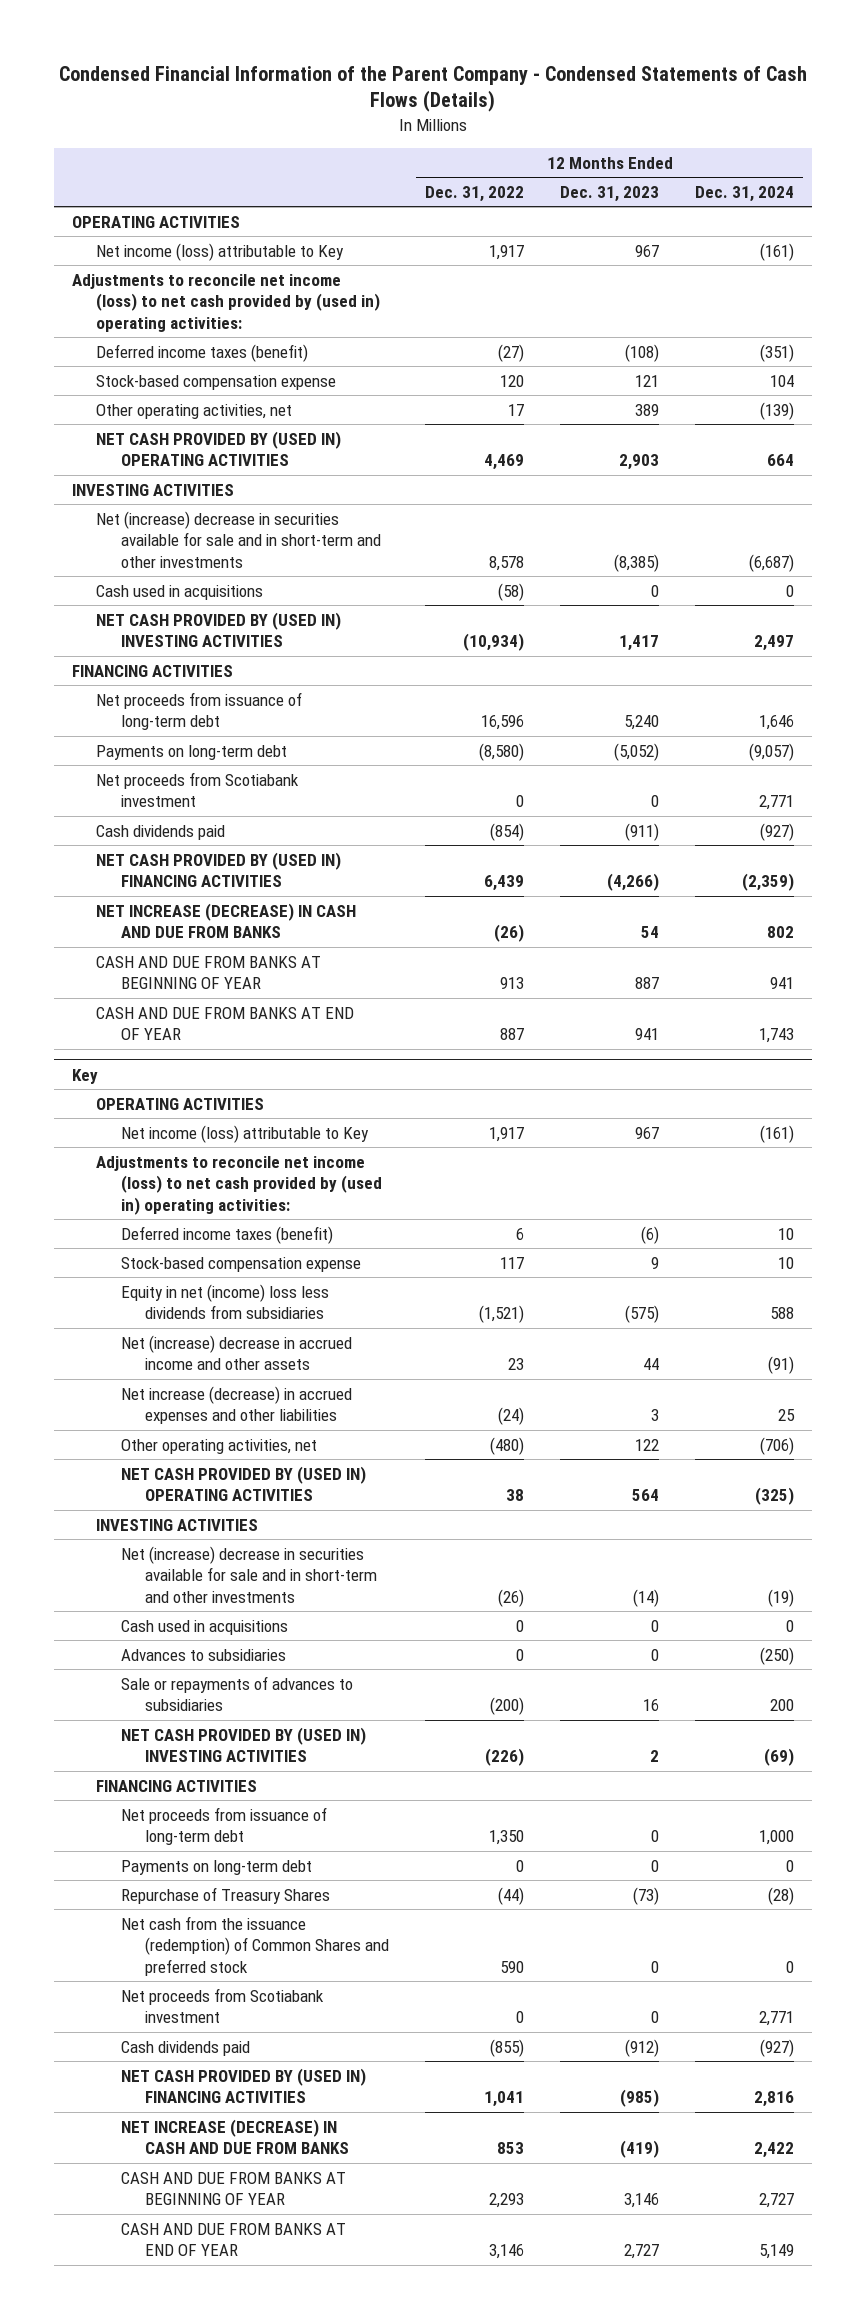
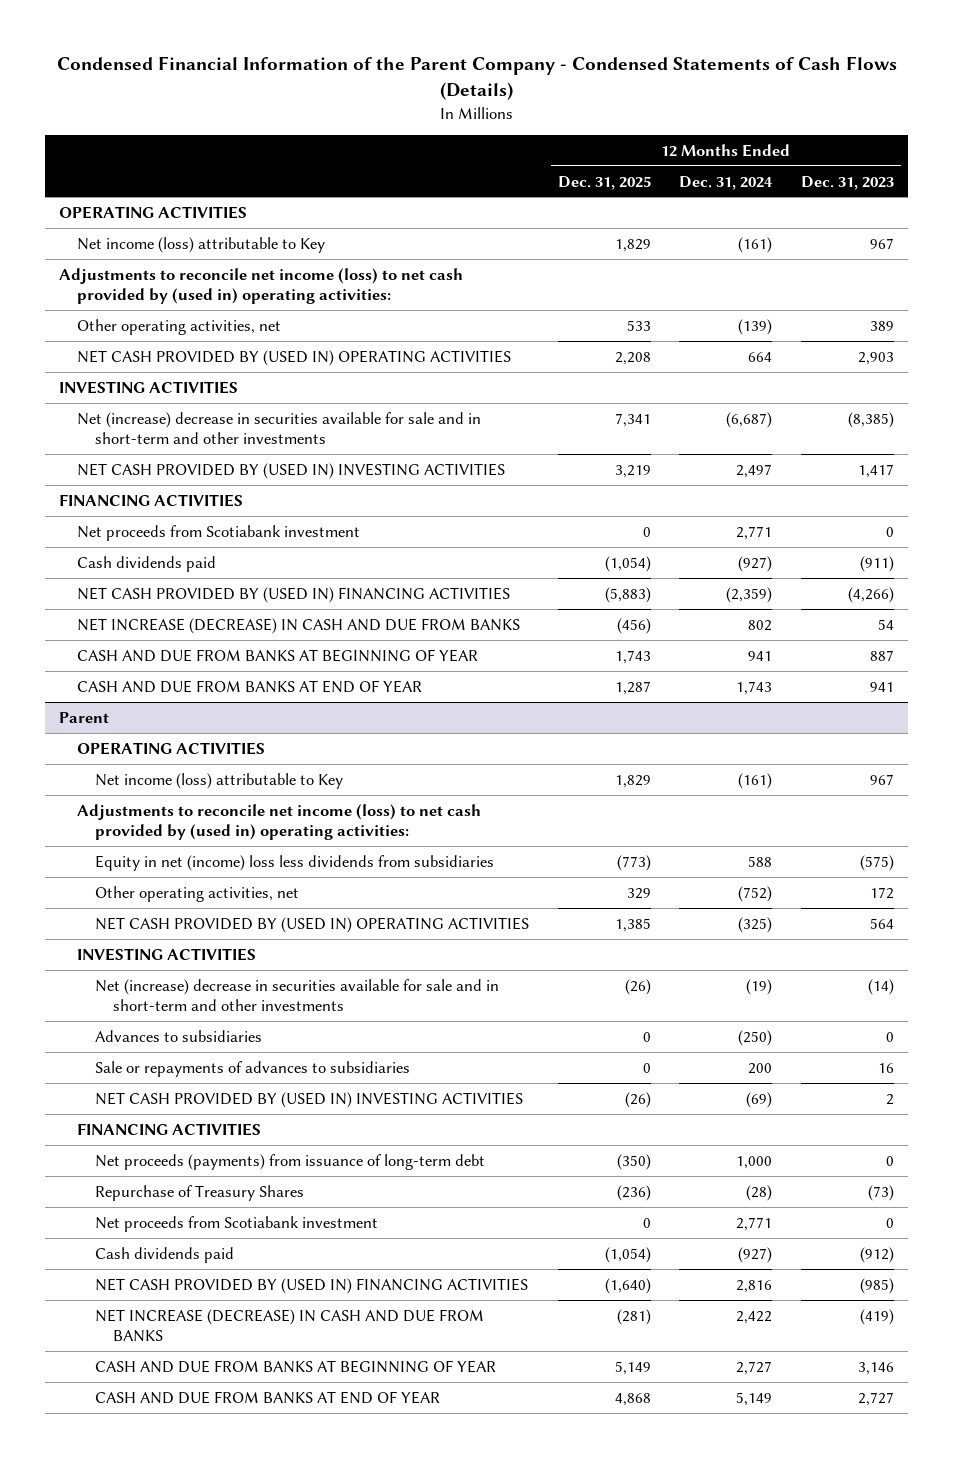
- | 12 Months Ended Dec. 31, 2022 | 12 Months Ended Dec. 31, 2023 | 12 Months Ended Dec. 31, 2024
+ | 12 Months Ended Dec. 31, 2025 | 12 Months Ended Dec. 31, 2024 | 12 Months Ended Dec. 31, 2023
- Deferred income taxes (benefit) | (27) | (108) | (351)
- Stock-based compensation expense | 120 | 121 | 104
- Cash used in acquisitions | (58) | 0 | 0
- Net proceeds from issuance of long-term debt | 16,596 | 5,240 | 1,646
- Payments on long-term debt | (8,580) | (5,052) | (9,057)
- Key
+ Parent
- Deferred income taxes (benefit) | 6 | (6) | 10
- Stock-based compensation expense | 117 | 9 | 10
- Net (increase) decrease in accrued income and other assets | 23 | 44 | (91)
- Net increase (decrease) in accrued expenses and other liabilities | (24) | 3 | 25
- Other operating activities, net | (480) | 122 | (706)
+ Other operating activities, net | 329 | (752) | 172
- Cash used in acquisitions | 0 | 0 | 0
- Net proceeds from issuance of long-term debt | 1,350 | 0 | 1,000
- Payments on long-term debt | 0 | 0 | 0
+ Net proceeds (payments) from issuance of long-term debt | (350) | 1,000 | 0
- Net cash from the issuance (redemption) of Common Shares and preferred stock | 590 | 0 | 0

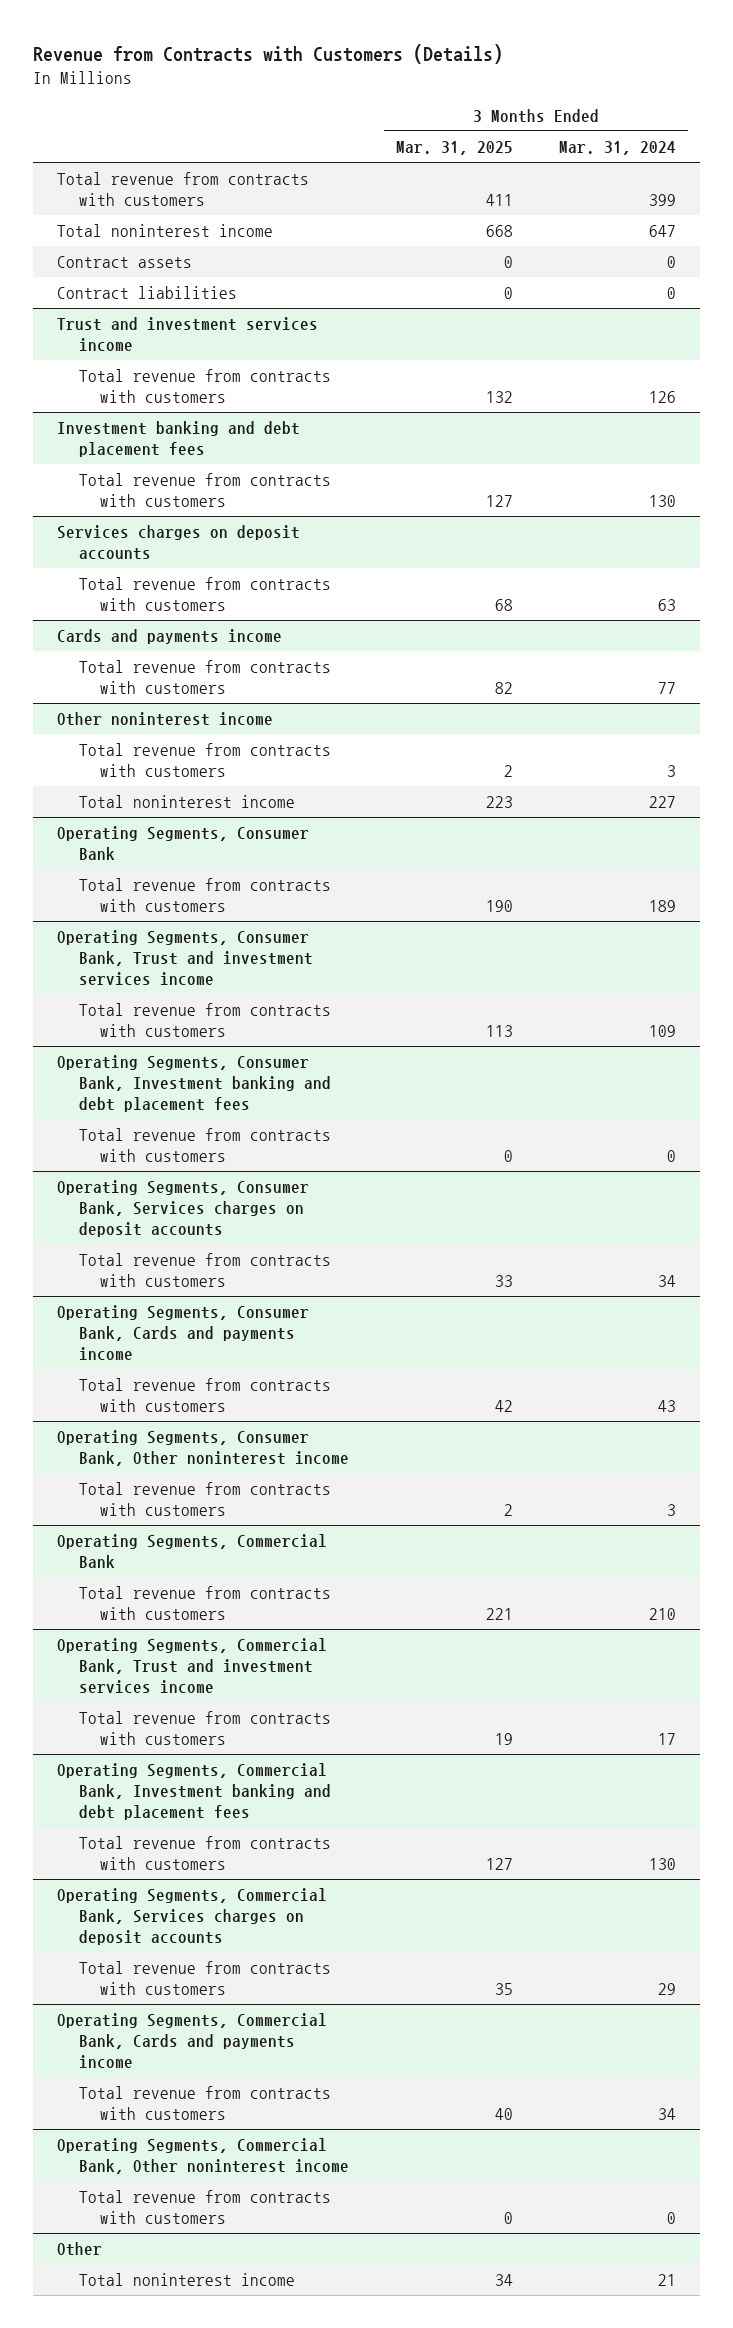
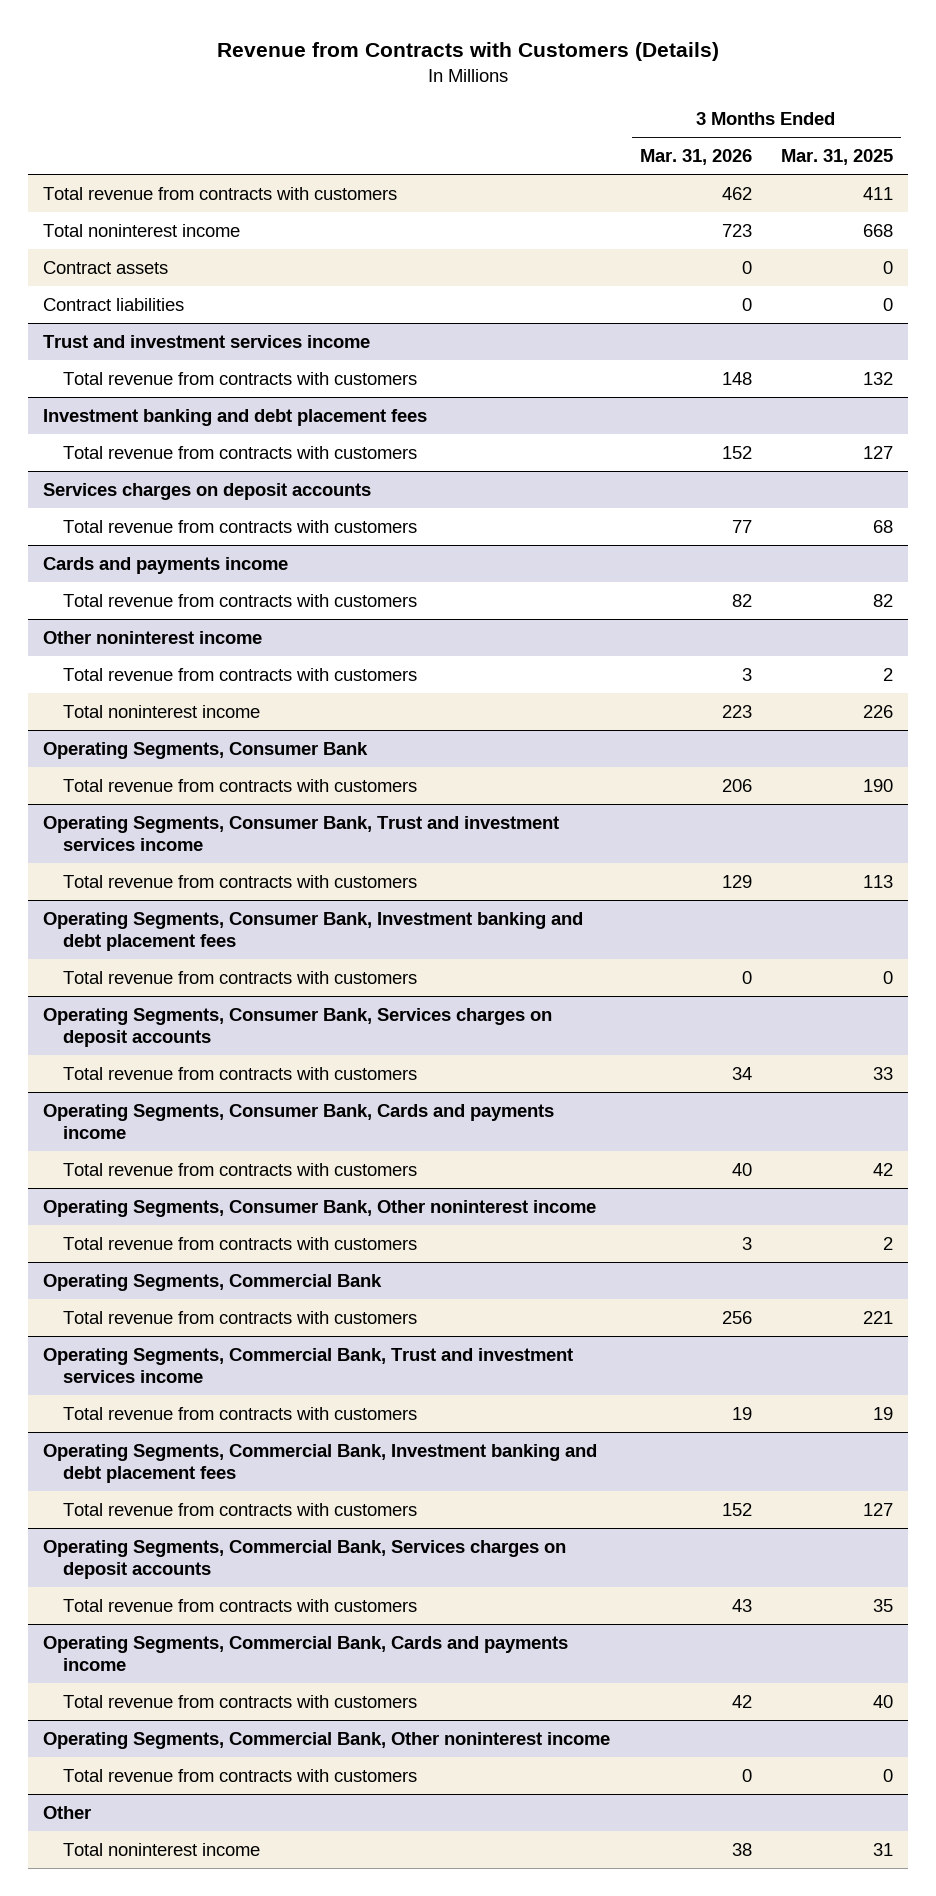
- | 3 Months Ended Mar. 31, 2025 | 3 Months Ended Mar. 31, 2024
+ | 3 Months Ended Mar. 31, 2026 | 3 Months Ended Mar. 31, 2025
@ Other noninterest income
- Total noninterest income | 223 | 227
+ Total noninterest income | 223 | 226
@ Other
- Total noninterest income | 34 | 21
+ Total noninterest income | 38 | 31

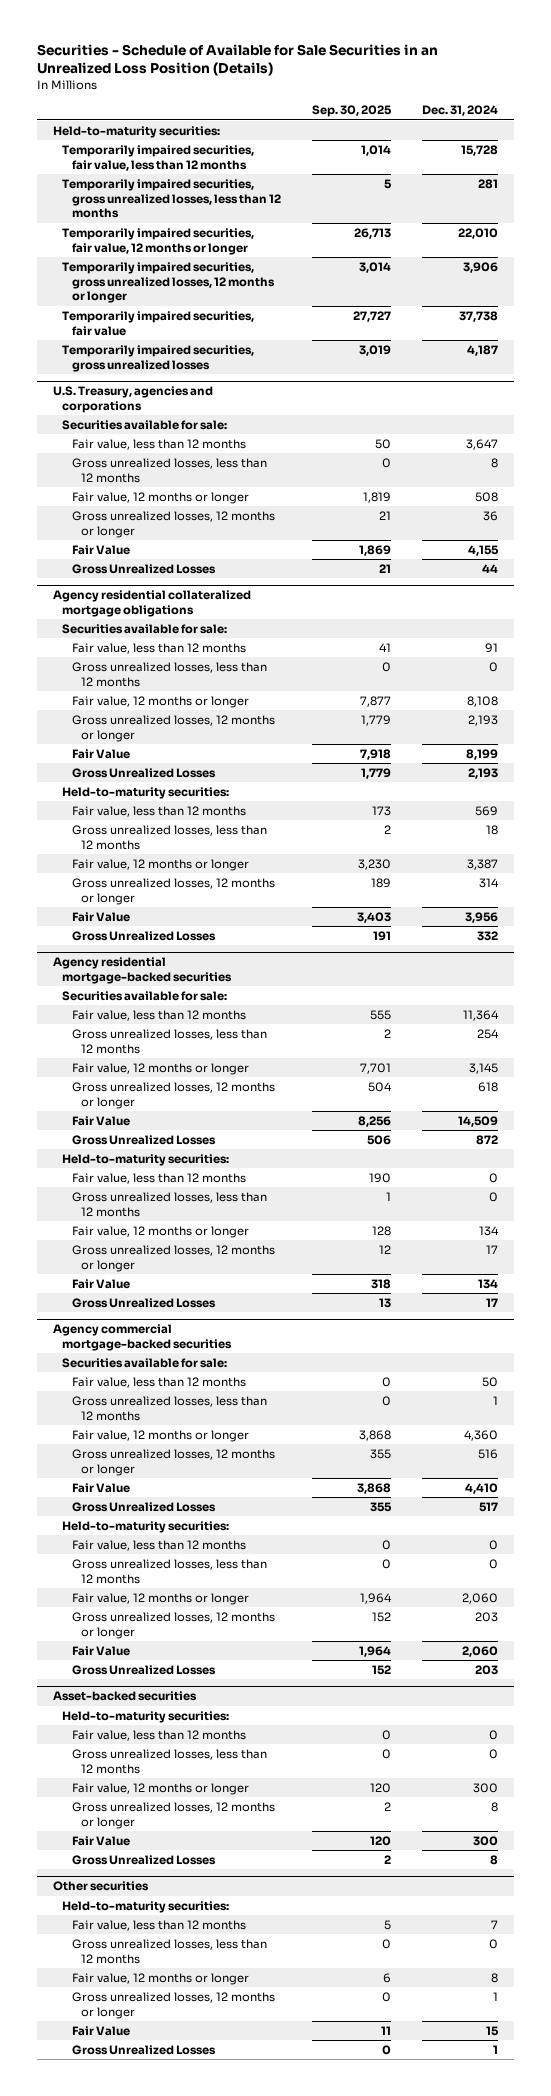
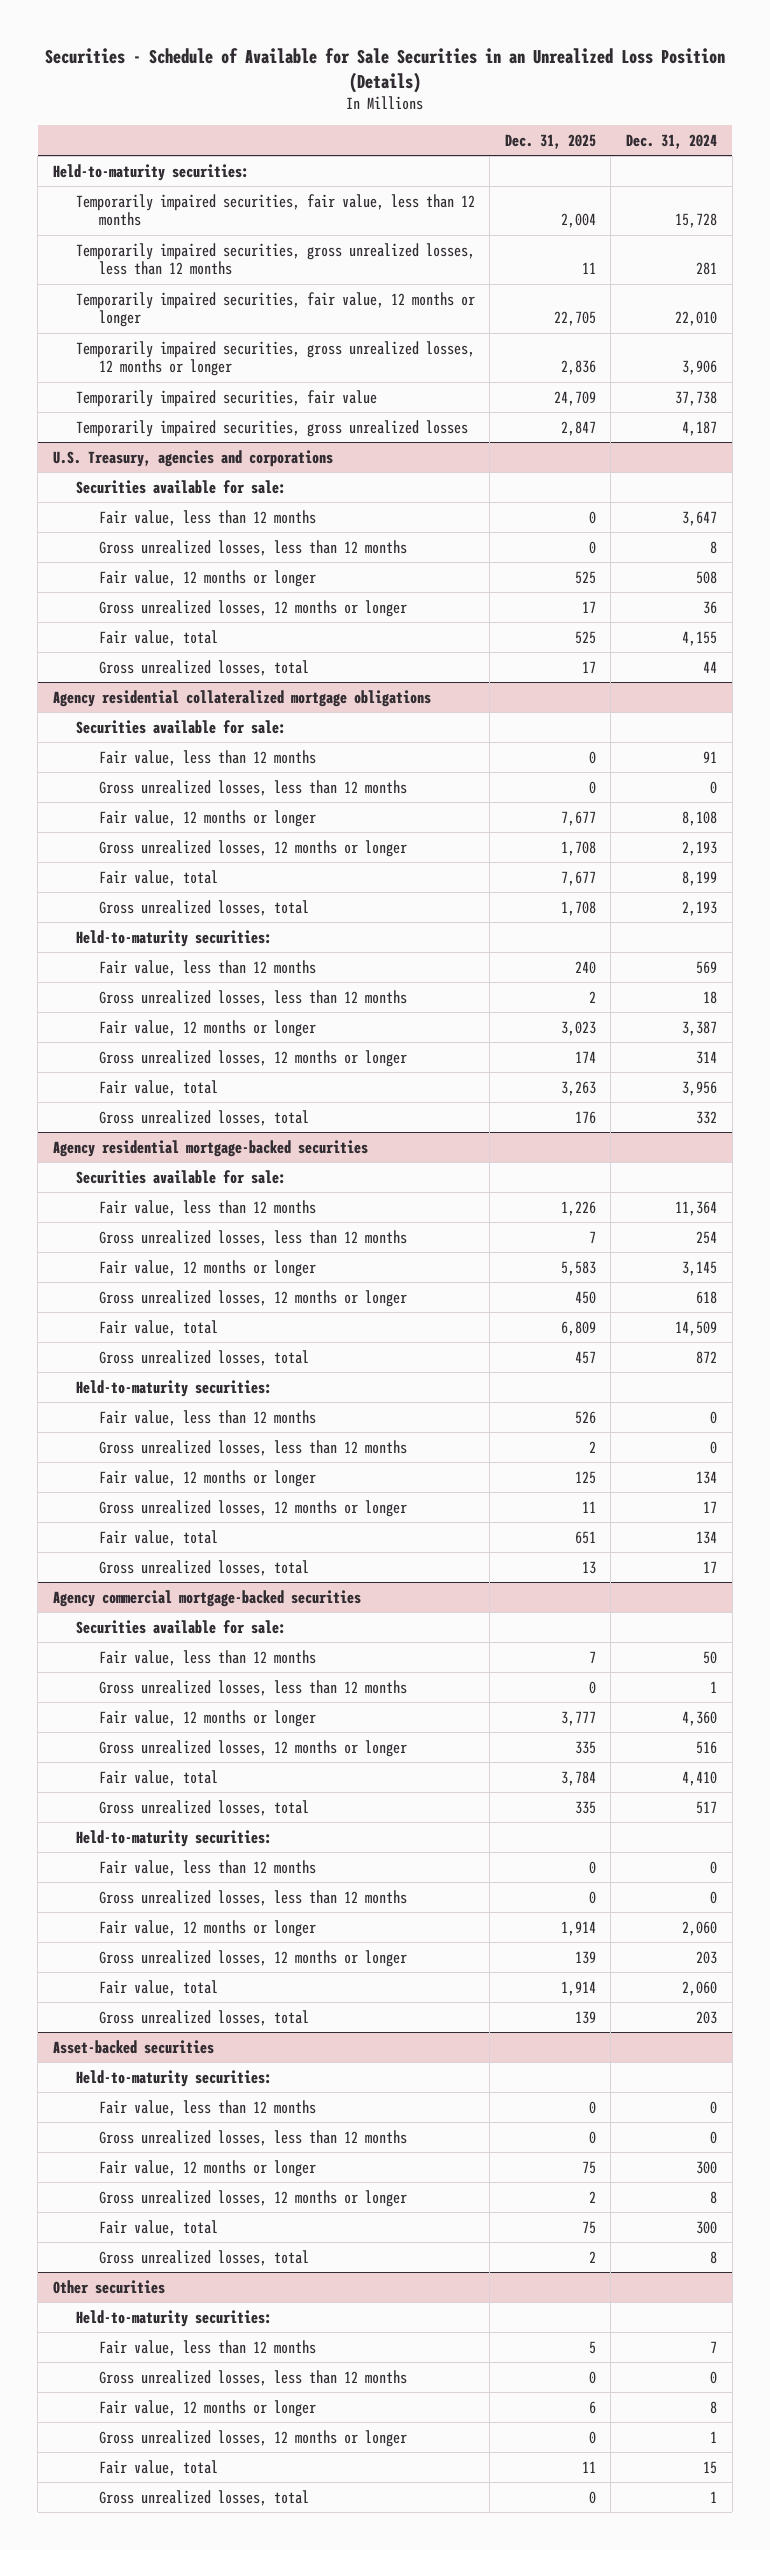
- | Sep. 30, 2025 | Dec. 31, 2024
+ | Dec. 31, 2025 | Dec. 31, 2024
@ U.S. Treasury, agencies and corporations
- Fair Value | 1,869 | 4,155
- Gross Unrealized Losses | 21 | 44
+ Fair value, total | 525 | 4,155
+ Gross unrealized losses, total | 17 | 44
@ Agency residential collateralized mortgage obligations
- Fair Value | 7,918 | 8,199
- Gross Unrealized Losses | 1,779 | 2,193
+ Fair value, total | 7,677 | 8,199
+ Gross unrealized losses, total | 1,708 | 2,193
- Fair Value | 3,403 | 3,956
- Gross Unrealized Losses | 191 | 332
+ Fair value, total | 3,263 | 3,956
+ Gross unrealized losses, total | 176 | 332
@ Agency residential mortgage-backed securities
- Fair Value | 8,256 | 14,509
- Gross Unrealized Losses | 506 | 872
+ Fair value, total | 6,809 | 14,509
+ Gross unrealized losses, total | 457 | 872
- Fair Value | 318 | 134
- Gross Unrealized Losses | 13 | 17
+ Fair value, total | 651 | 134
+ Gross unrealized losses, total | 13 | 17
@ Agency commercial mortgage-backed securities
- Fair Value | 3,868 | 4,410
- Gross Unrealized Losses | 355 | 517
+ Fair value, total | 3,784 | 4,410
+ Gross unrealized losses, total | 335 | 517
- Fair Value | 1,964 | 2,060
- Gross Unrealized Losses | 152 | 203
+ Fair value, total | 1,914 | 2,060
+ Gross unrealized losses, total | 139 | 203
@ Asset-backed securities
- Fair Value | 120 | 300
- Gross Unrealized Losses | 2 | 8
+ Fair value, total | 75 | 300
+ Gross unrealized losses, total | 2 | 8
@ Other securities
- Fair Value | 11 | 15
- Gross Unrealized Losses | 0 | 1
+ Fair value, total | 11 | 15
+ Gross unrealized losses, total | 0 | 1

